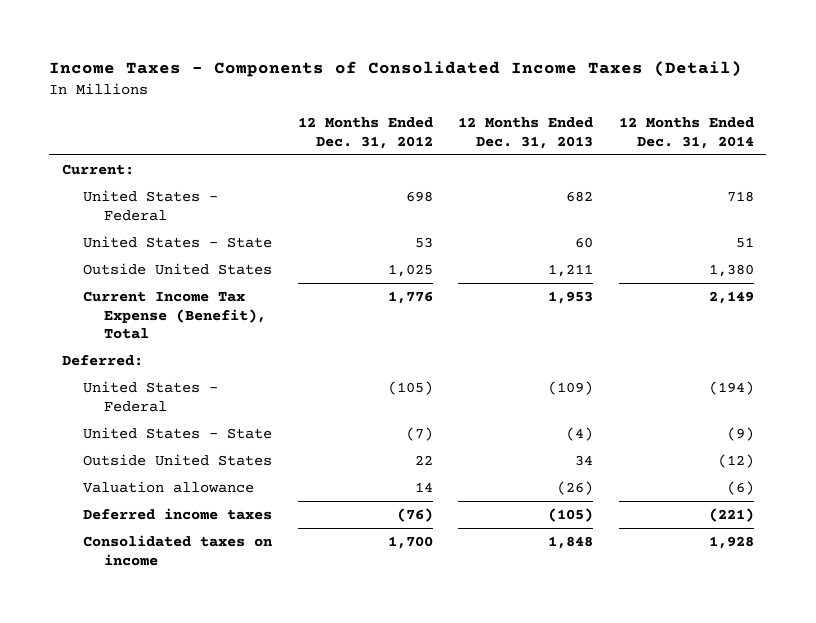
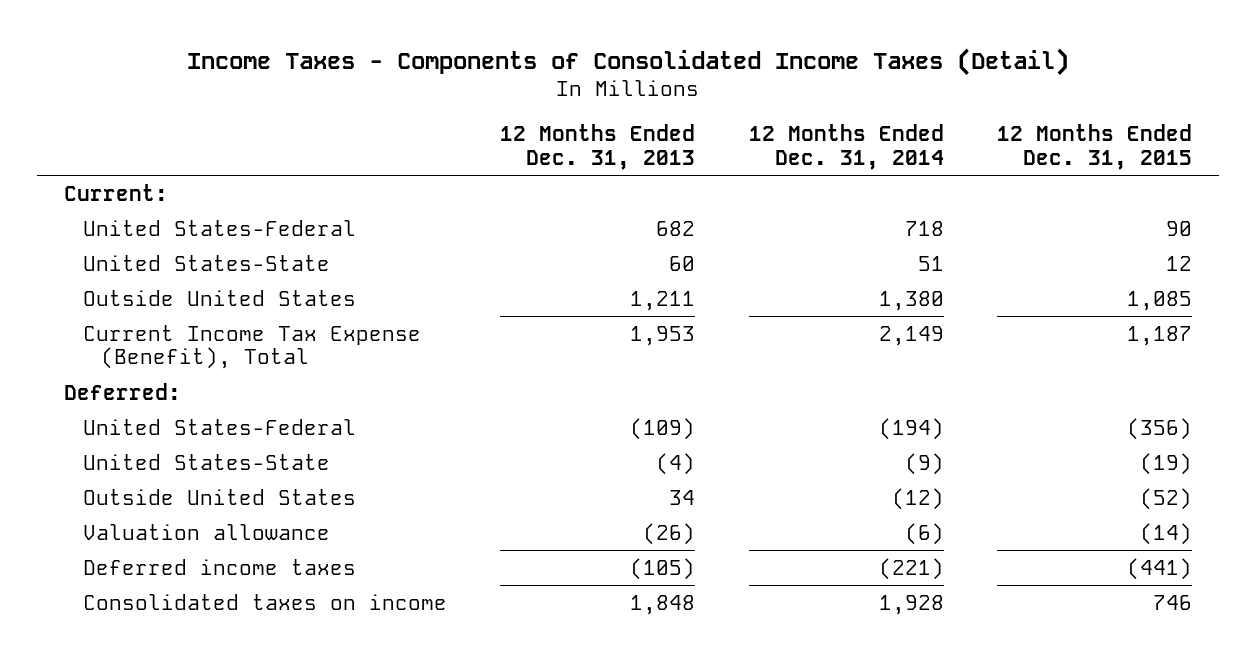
- | 12 Months Ended Dec. 31, 2012 | 12 Months Ended Dec. 31, 2013 | 12 Months Ended Dec. 31, 2014
+ | 12 Months Ended Dec. 31, 2013 | 12 Months Ended Dec. 31, 2014 | 12 Months Ended Dec. 31, 2015
- United States - Federal | 698 | 682 | 718
- United States - State | 53 | 60 | 51
+ United States-Federal | 682 | 718 | 90
+ United States-State | 60 | 51 | 12
- United States - Federal | (105) | (109) | (194)
- United States - State | (7) | (4) | (9)
+ United States-Federal | (109) | (194) | (356)
+ United States-State | (4) | (9) | (19)

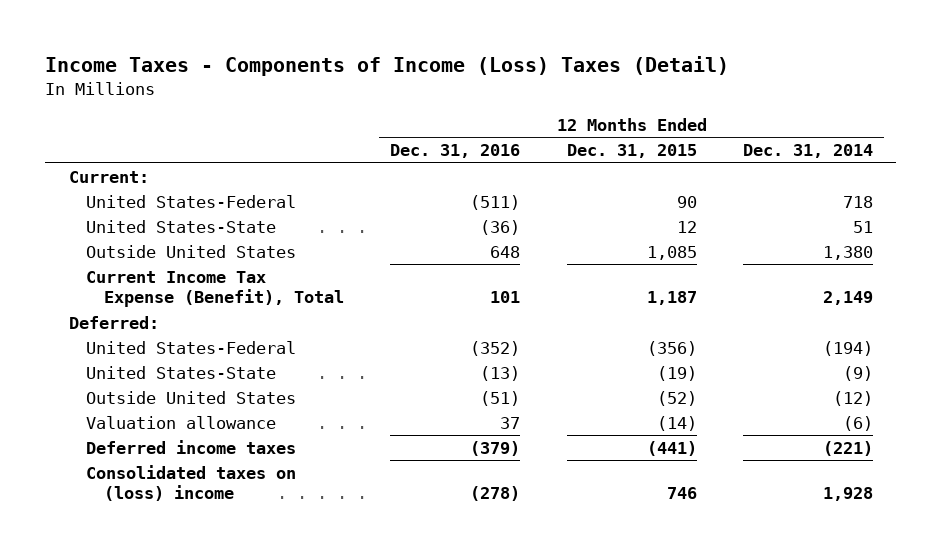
- Income Taxes - Components of Consolidated Income Taxes (Detail)
+ Income Taxes - Components of Income (Loss) Taxes (Detail)
- | 12 Months Ended Dec. 31, 2013 | 12 Months Ended Dec. 31, 2014 | 12 Months Ended Dec. 31, 2015
+ | 12 Months Ended Dec. 31, 2016 | 12 Months Ended Dec. 31, 2015 | 12 Months Ended Dec. 31, 2014
- Consolidated taxes on income | 1,848 | 1,928 | 746
+ Consolidated taxes on (loss) income | (278) | 746 | 1,928

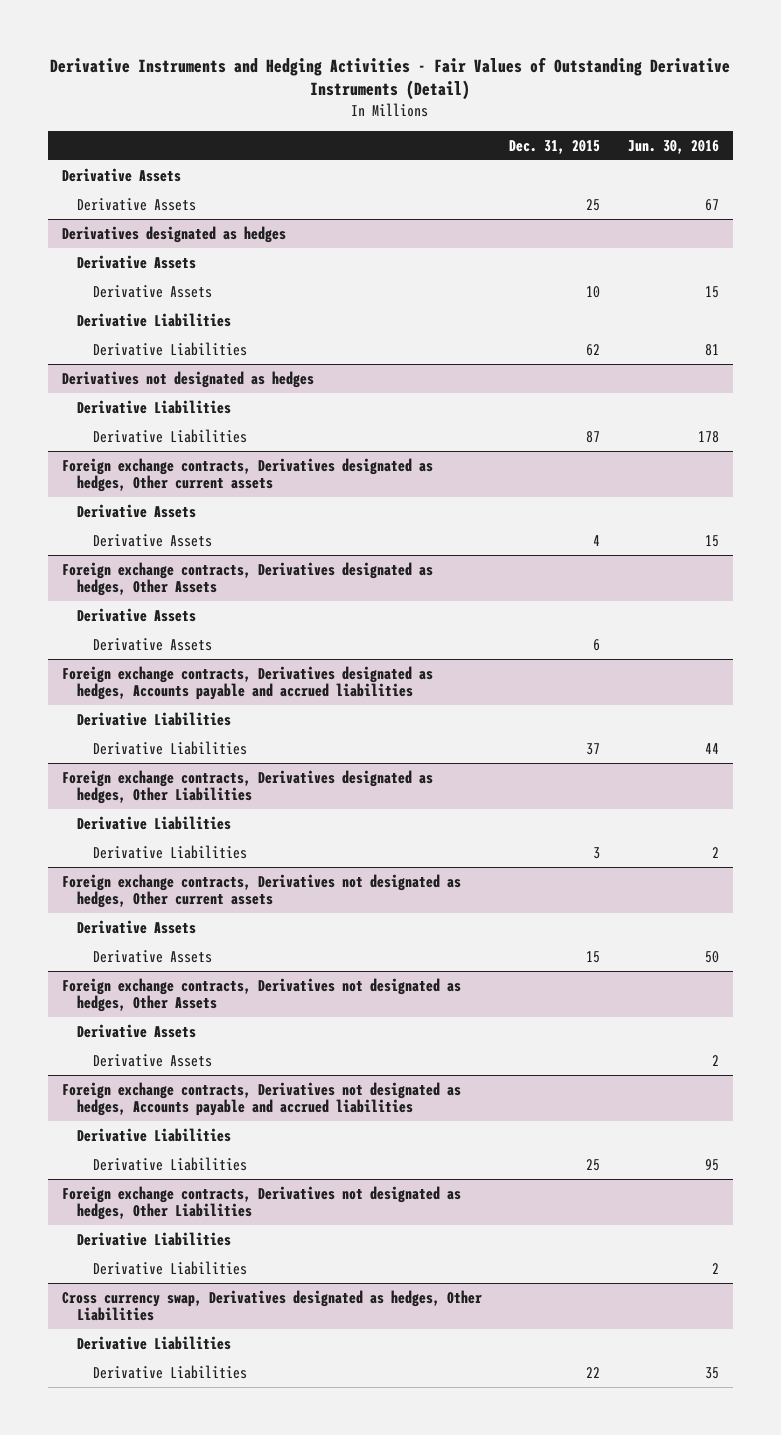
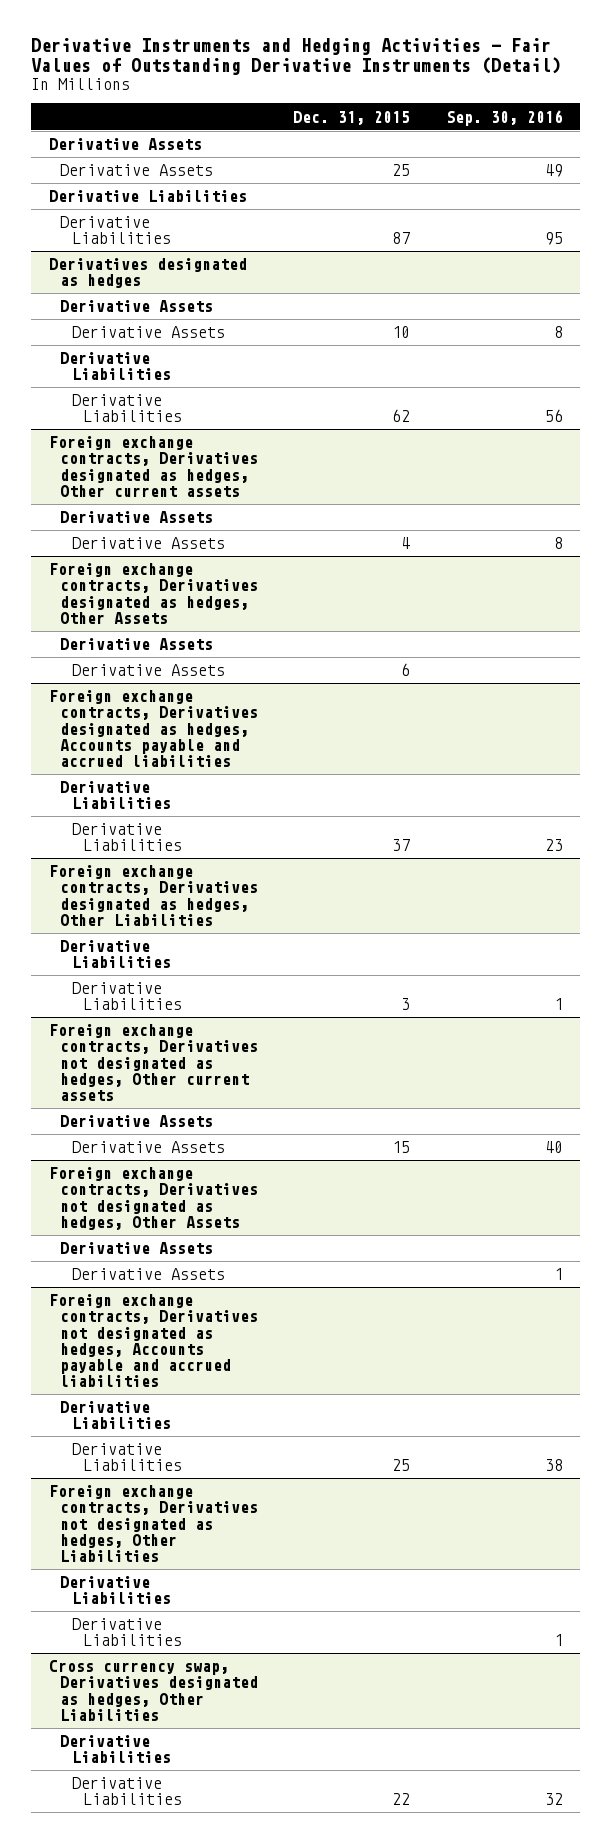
- | Dec. 31, 2015 | Jun. 30, 2016
+ | Dec. 31, 2015 | Sep. 30, 2016
+ Derivative Liabilities
+ Derivative Liabilities | 87 | 95
- Derivatives not designated as hedges
- Derivative Liabilities
- Derivative Liabilities | 87 | 178

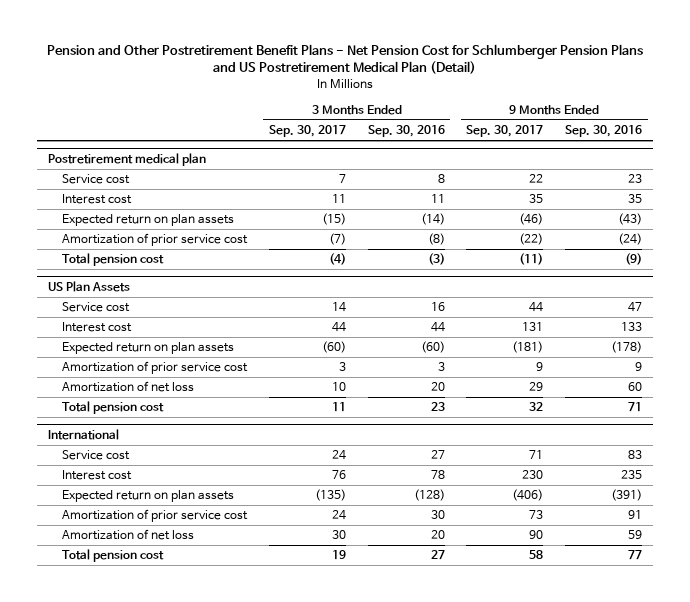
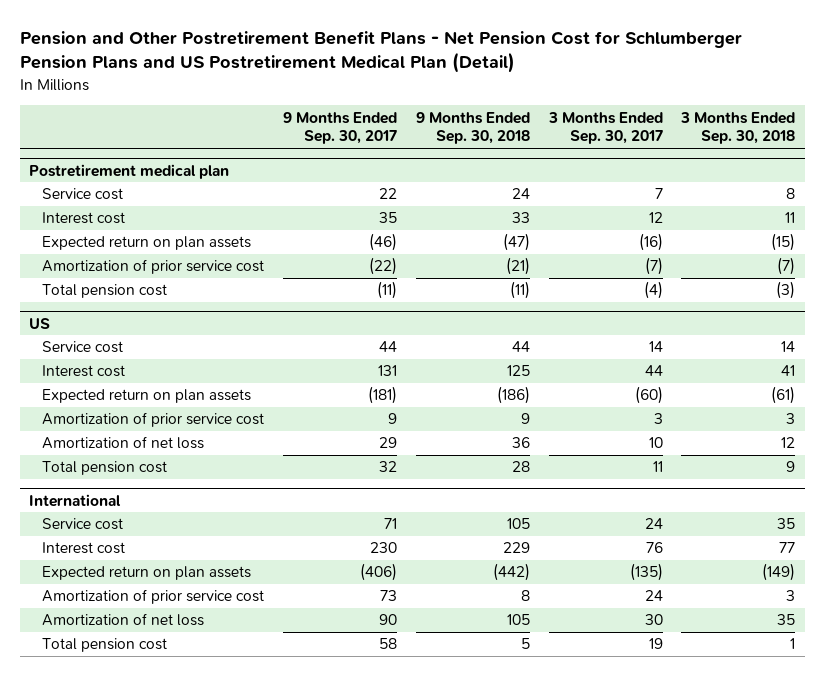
- | 3 Months Ended Sep. 30, 2017 | 3 Months Ended Sep. 30, 2016 | 9 Months Ended Sep. 30, 2017 | 9 Months Ended Sep. 30, 2016
+ | 9 Months Ended Sep. 30, 2017 | 9 Months Ended Sep. 30, 2018 | 3 Months Ended Sep. 30, 2017 | 3 Months Ended Sep. 30, 2018
@ Postretirement medical plan
- Interest cost | 11 | 11 | 35 | 35
- Expected return on plan assets | (15) | (14) | (46) | (43)
+ Interest cost | 35 | 33 | 12 | 11
+ Expected return on plan assets | (46) | (47) | (16) | (15)
- US Plan Assets
+ US

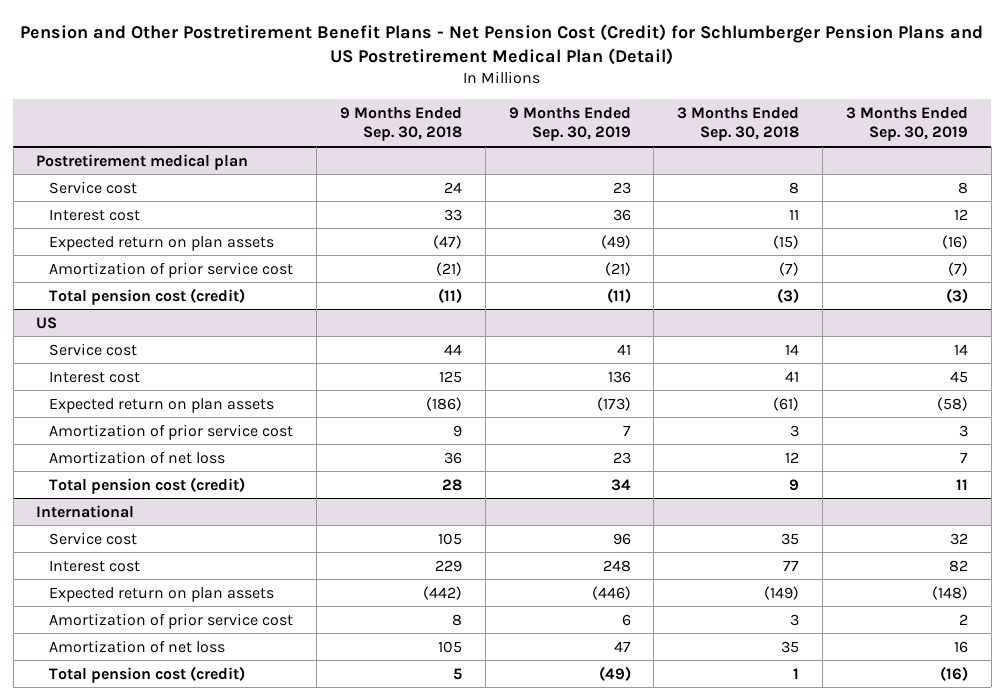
- Pension and Other Postretirement Benefit Plans - Net Pension Cost for Schlumberger Pension Plans and US Postretirement Medical Plan (Detail)
+ Pension and Other Postretirement Benefit Plans - Net Pension Cost (Credit) for Schlumberger Pension Plans and US Postretirement Medical Plan (Detail)
- | 9 Months Ended Sep. 30, 2017 | 9 Months Ended Sep. 30, 2018 | 3 Months Ended Sep. 30, 2017 | 3 Months Ended Sep. 30, 2018
+ | 9 Months Ended Sep. 30, 2018 | 9 Months Ended Sep. 30, 2019 | 3 Months Ended Sep. 30, 2018 | 3 Months Ended Sep. 30, 2019
@ Postretirement medical plan
- Total pension cost | (11) | (11) | (4) | (3)
+ Total pension cost (credit) | (11) | (11) | (3) | (3)
@ US
- Total pension cost | 32 | 28 | 11 | 9
+ Total pension cost (credit) | 28 | 34 | 9 | 11
@ International
- Total pension cost | 58 | 5 | 19 | 1
+ Total pension cost (credit) | 5 | (49) | 1 | (16)

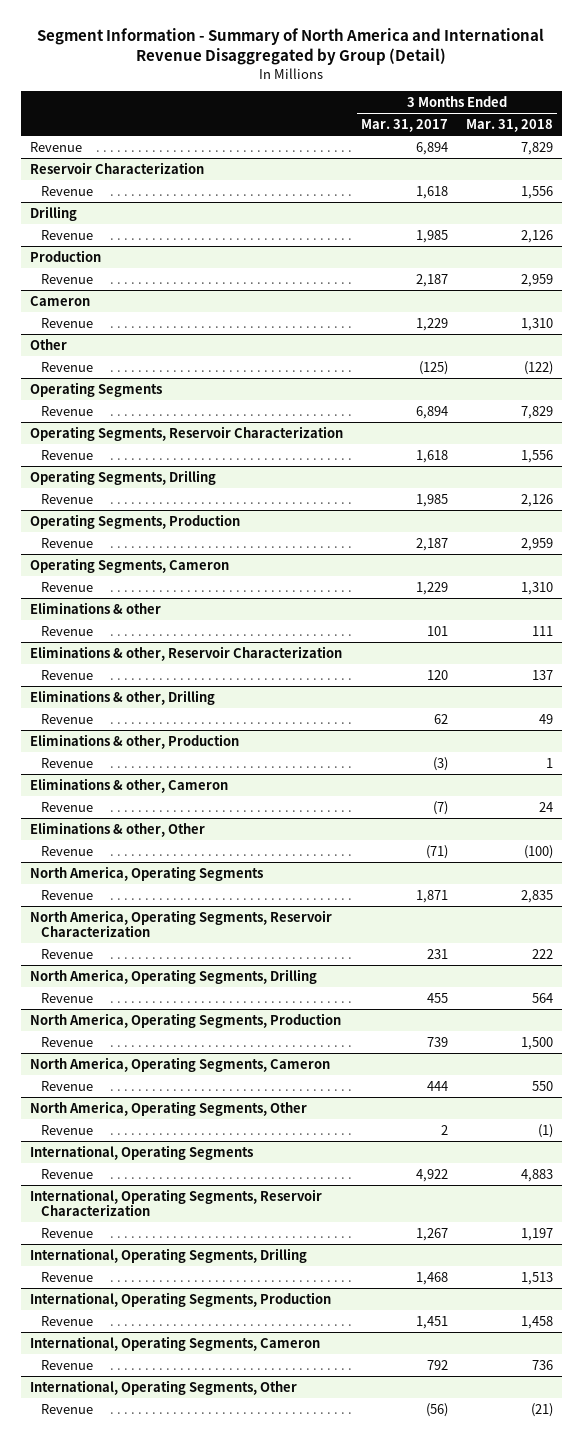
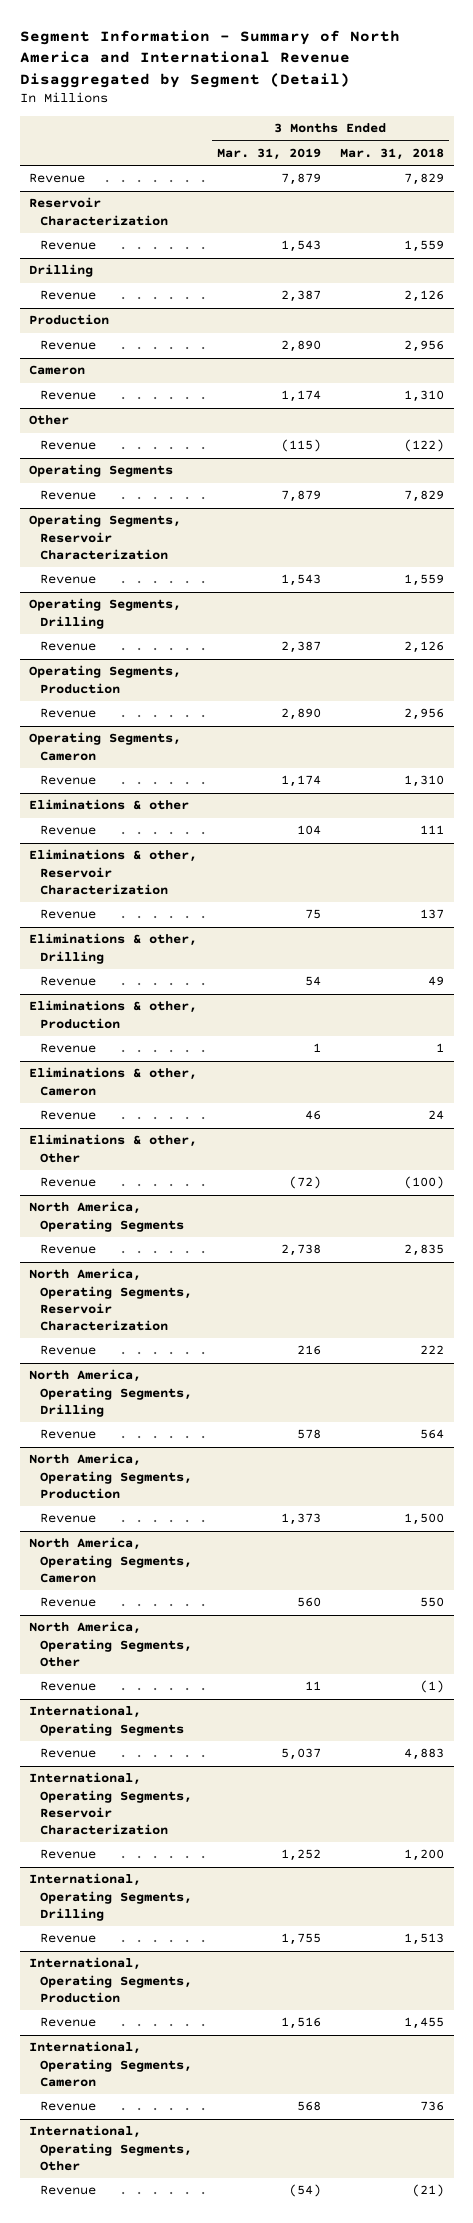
- Segment Information - Summary of North America and International Revenue Disaggregated by Group (Detail)
+ Segment Information - Summary of North America and International Revenue Disaggregated by Segment (Detail)
- | 3 Months Ended Mar. 31, 2017 | 3 Months Ended Mar. 31, 2018
+ | 3 Months Ended Mar. 31, 2019 | 3 Months Ended Mar. 31, 2018
@ Reservoir Characterization
- Revenue | 1,618 | 1,556
+ Revenue | 1,543 | 1,559
@ Production
- Revenue | 2,187 | 2,959
+ Revenue | 2,890 | 2,956
@ Operating Segments, Reservoir Characterization
- Revenue | 1,618 | 1,556
+ Revenue | 1,543 | 1,559
@ Operating Segments, Production
- Revenue | 2,187 | 2,959
+ Revenue | 2,890 | 2,956
@ International, Operating Segments, Reservoir Characterization
- Revenue | 1,267 | 1,197
+ Revenue | 1,252 | 1,200
@ International, Operating Segments, Production
- Revenue | 1,451 | 1,458
+ Revenue | 1,516 | 1,455

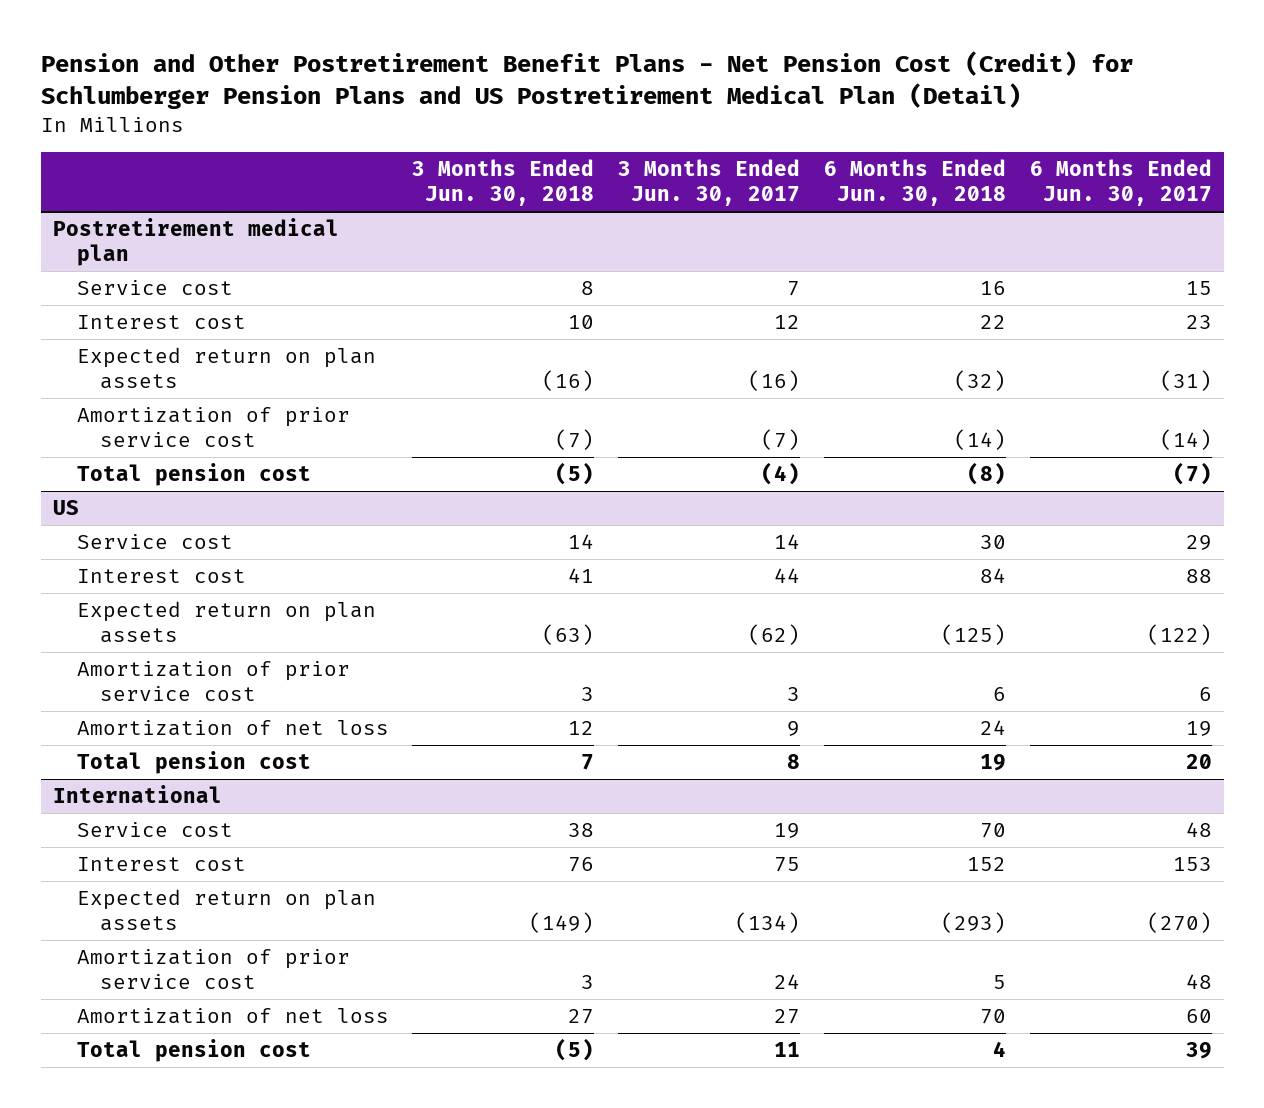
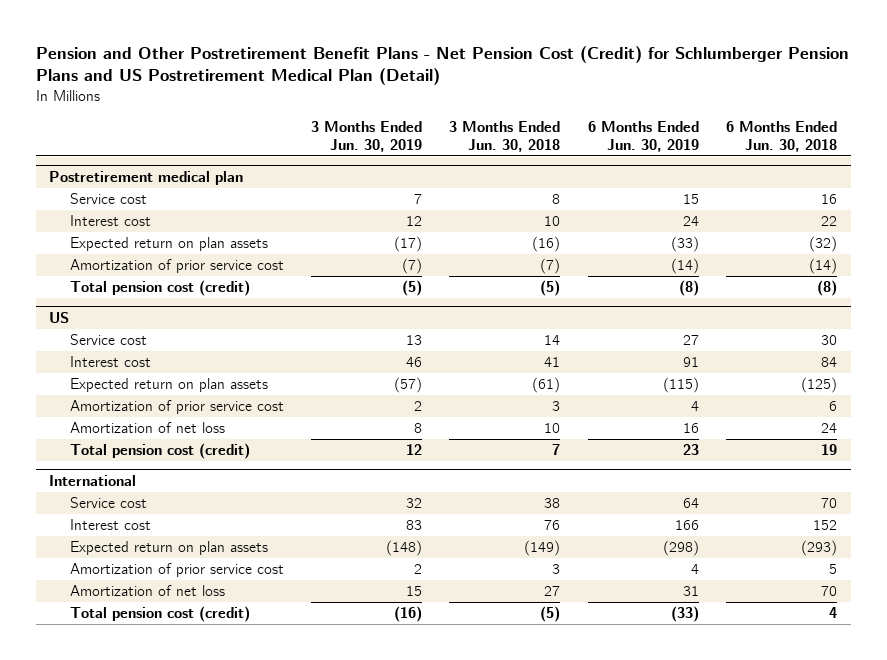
- | 3 Months Ended Jun. 30, 2018 | 3 Months Ended Jun. 30, 2017 | 6 Months Ended Jun. 30, 2018 | 6 Months Ended Jun. 30, 2017
+ | 3 Months Ended Jun. 30, 2019 | 3 Months Ended Jun. 30, 2018 | 6 Months Ended Jun. 30, 2019 | 6 Months Ended Jun. 30, 2018
@ Postretirement medical plan
- Total pension cost | (5) | (4) | (8) | (7)
+ Total pension cost (credit) | (5) | (5) | (8) | (8)
@ US
- Expected return on plan assets | (63) | (62) | (125) | (122)
+ Expected return on plan assets | (57) | (61) | (115) | (125)
- Amortization of net loss | 12 | 9 | 24 | 19
- Total pension cost | 7 | 8 | 19 | 20
+ Amortization of net loss | 8 | 10 | 16 | 24
+ Total pension cost (credit) | 12 | 7 | 23 | 19
@ International
- Total pension cost | (5) | 11 | 4 | 39
+ Total pension cost (credit) | (16) | (5) | (33) | 4

